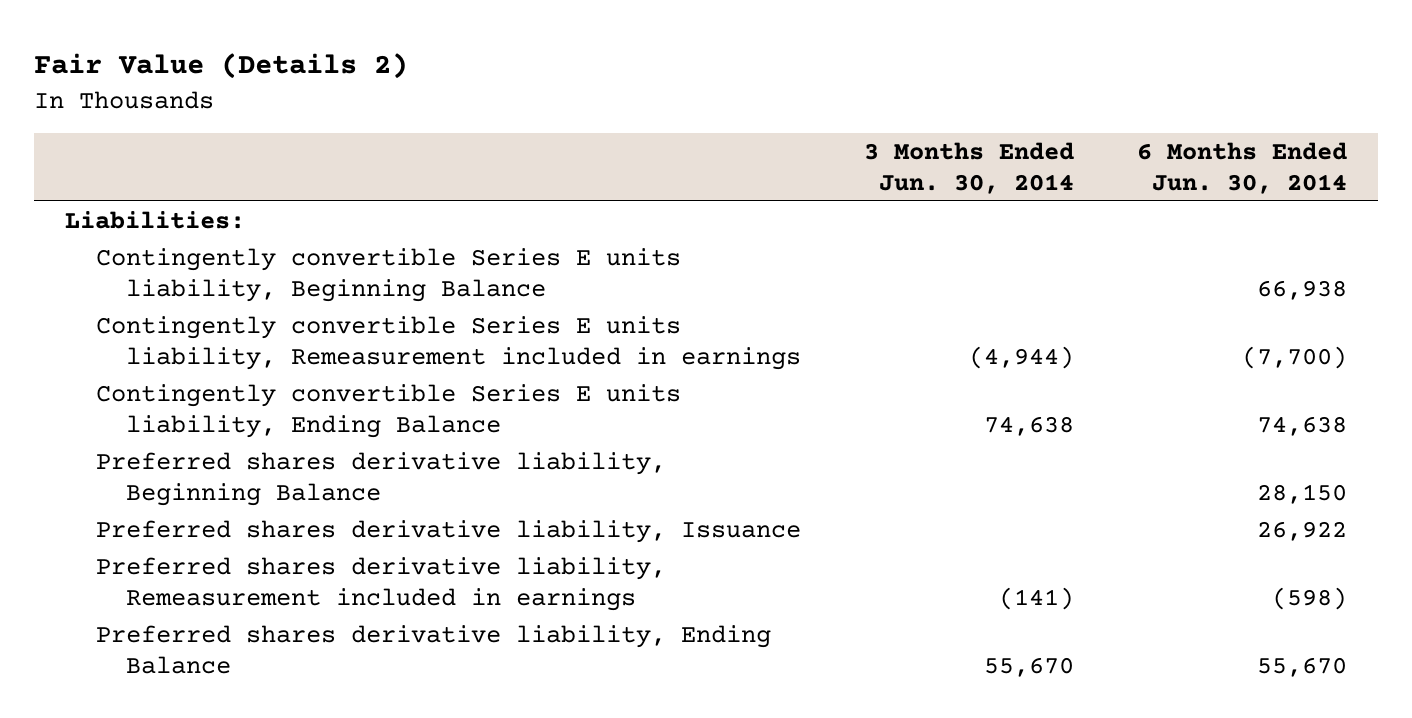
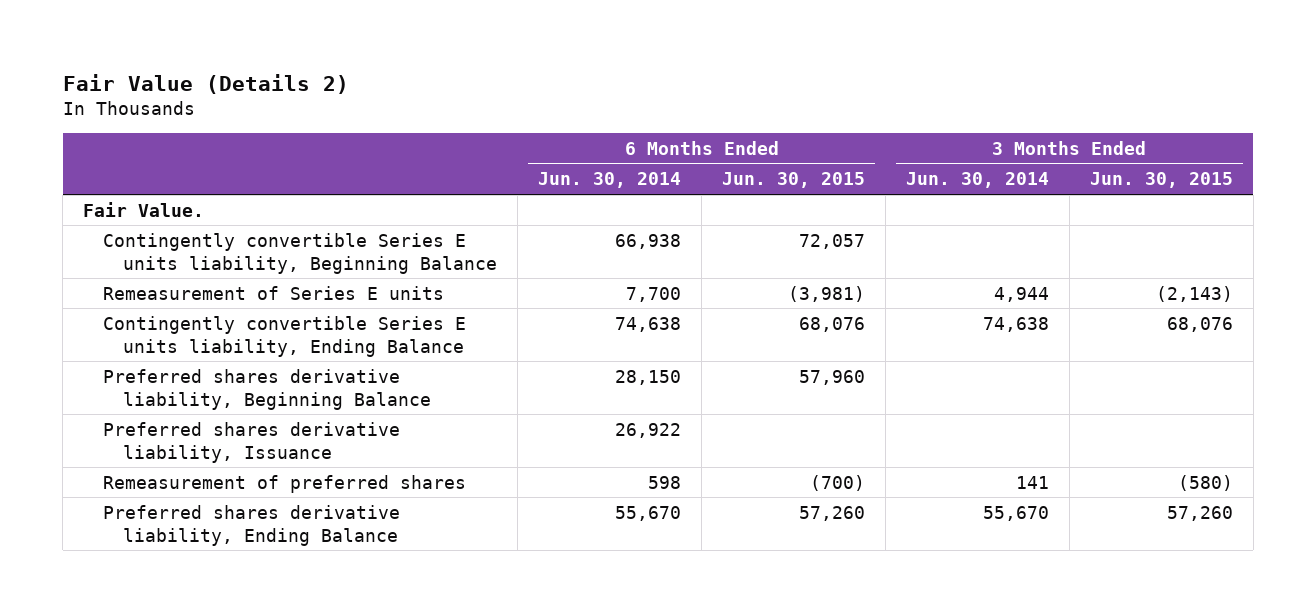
- | 3 Months Ended Jun. 30, 2014 | 6 Months Ended Jun. 30, 2014
+ | 6 Months Ended Jun. 30, 2014 | 6 Months Ended Jun. 30, 2015 | 3 Months Ended Jun. 30, 2014 | 3 Months Ended Jun. 30, 2015
- Liabilities:
+ Fair Value.
- Contingently convertible Series E units liability, Remeasurement included in earnings | (4,944) | (7,700)
+ Remeasurement of Series E units | 7,700 | (3,981) | 4,944 | (2,143)
- Preferred shares derivative liability, Remeasurement included in earnings | (141) | (598)
+ Remeasurement of preferred shares | 598 | (700) | 141 | (580)

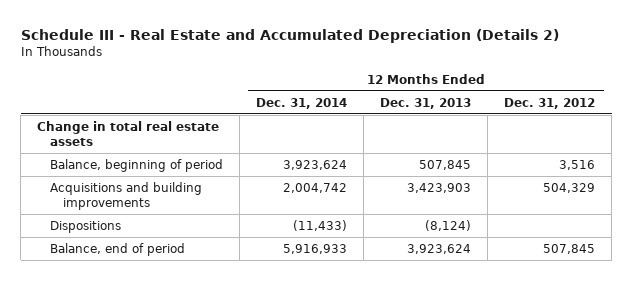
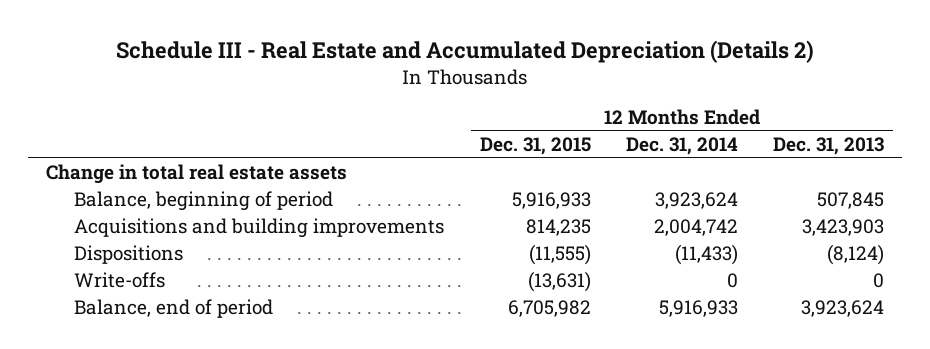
- | 12 Months Ended Dec. 31, 2014 | 12 Months Ended Dec. 31, 2013 | 12 Months Ended Dec. 31, 2012
+ | 12 Months Ended Dec. 31, 2015 | 12 Months Ended Dec. 31, 2014 | 12 Months Ended Dec. 31, 2013
+ Write-offs | (13,631) | 0 | 0

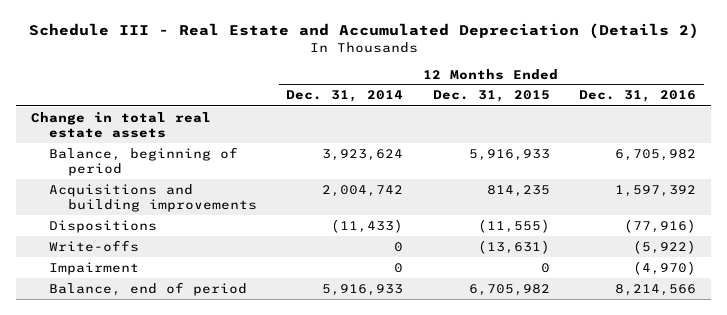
- | 12 Months Ended Dec. 31, 2015 | 12 Months Ended Dec. 31, 2014 | 12 Months Ended Dec. 31, 2013
+ | 12 Months Ended Dec. 31, 2014 | 12 Months Ended Dec. 31, 2015 | 12 Months Ended Dec. 31, 2016
+ Impairment | 0 | 0 | (4,970)

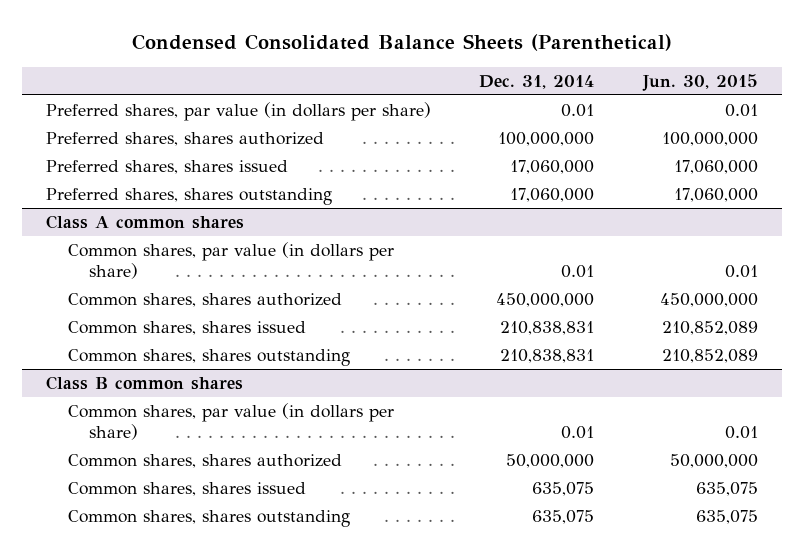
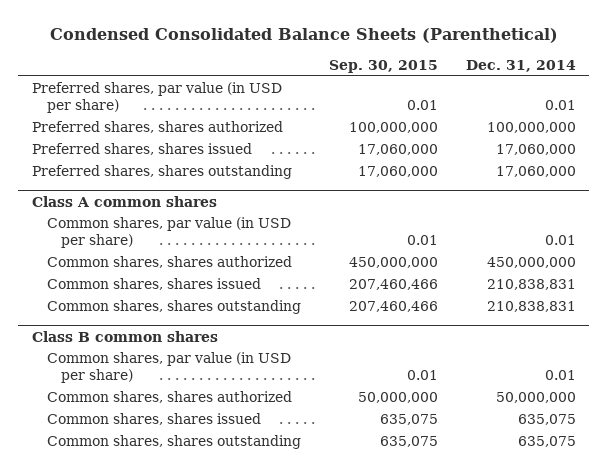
- | Dec. 31, 2014 | Jun. 30, 2015
+ | Sep. 30, 2015 | Dec. 31, 2014
- Preferred shares, par value (in dollars per share) | 0.01 | 0.01
+ Preferred shares, par value (in USD per share) | 0.01 | 0.01
@ Class A common shares
- Common shares, par value (in dollars per share) | 0.01 | 0.01
+ Common shares, par value (in USD per share) | 0.01 | 0.01
@ Class B common shares
- Common shares, par value (in dollars per share) | 0.01 | 0.01
+ Common shares, par value (in USD per share) | 0.01 | 0.01

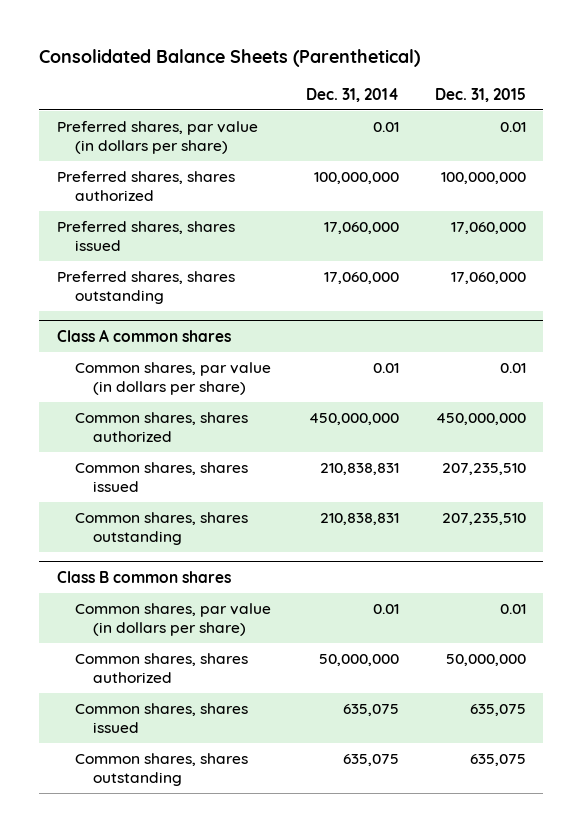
- Condensed Consolidated Balance Sheets (Parenthetical)
+ Consolidated Balance Sheets (Parenthetical)
- | Sep. 30, 2015 | Dec. 31, 2014
+ | Dec. 31, 2014 | Dec. 31, 2015
- Preferred shares, par value (in USD per share) | 0.01 | 0.01
+ Preferred shares, par value (in dollars per share) | 0.01 | 0.01
@ Class A common shares
- Common shares, par value (in USD per share) | 0.01 | 0.01
+ Common shares, par value (in dollars per share) | 0.01 | 0.01
@ Class B common shares
- Common shares, par value (in USD per share) | 0.01 | 0.01
+ Common shares, par value (in dollars per share) | 0.01 | 0.01

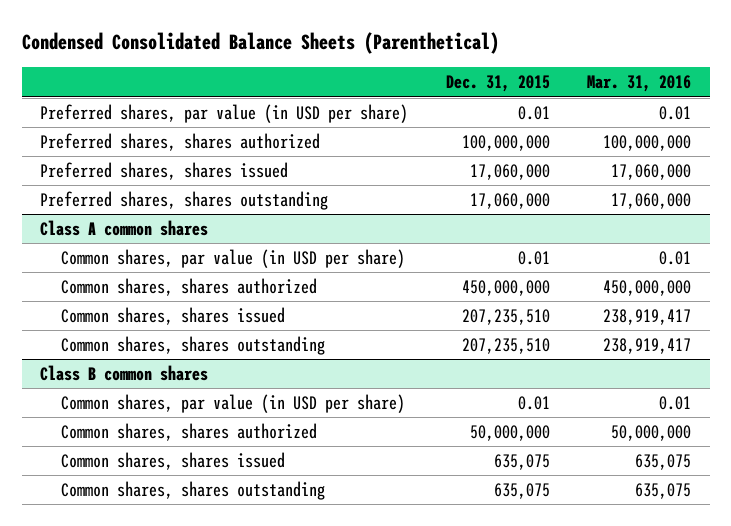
- Consolidated Balance Sheets (Parenthetical)
+ Condensed Consolidated Balance Sheets (Parenthetical)
- | Dec. 31, 2014 | Dec. 31, 2015
+ | Dec. 31, 2015 | Mar. 31, 2016
- Preferred shares, par value (in dollars per share) | 0.01 | 0.01
+ Preferred shares, par value (in USD per share) | 0.01 | 0.01
@ Class A common shares
- Common shares, par value (in dollars per share) | 0.01 | 0.01
+ Common shares, par value (in USD per share) | 0.01 | 0.01
@ Class B common shares
- Common shares, par value (in dollars per share) | 0.01 | 0.01
+ Common shares, par value (in USD per share) | 0.01 | 0.01

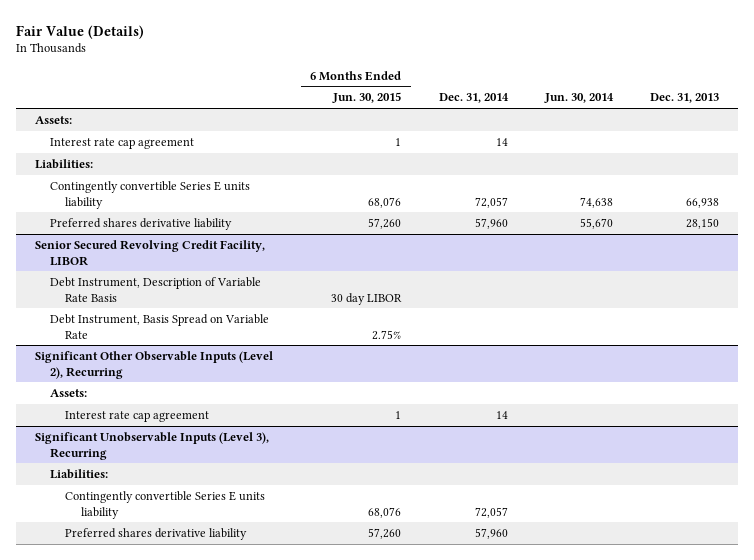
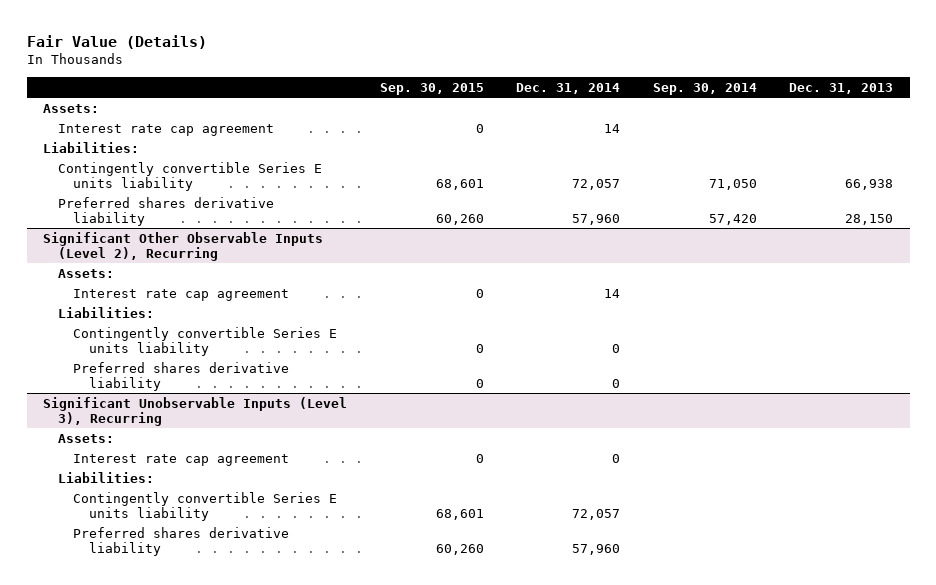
- | 6 Months Ended Jun. 30, 2015 | Dec. 31, 2014 | Jun. 30, 2014 | Dec. 31, 2013
+ | Sep. 30, 2015 | Dec. 31, 2014 | Sep. 30, 2014 | Dec. 31, 2013
- Senior Secured Revolving Credit Facility, LIBOR
- Debt Instrument, Description of Variable Rate Basis | 30 day LIBOR | | |
- Debt Instrument, Basis Spread on Variable Rate | 2.75% | | |
@ Significant Other Observable Inputs (Level 2), Recurring
+ Liabilities:
+ Contingently convertible Series E units liability | 0 | 0 | |
+ Preferred shares derivative liability | 0 | 0 | |
@ Significant Unobservable Inputs (Level 3), Recurring
+ Assets:
+ Interest rate cap agreement | 0 | 0 | |

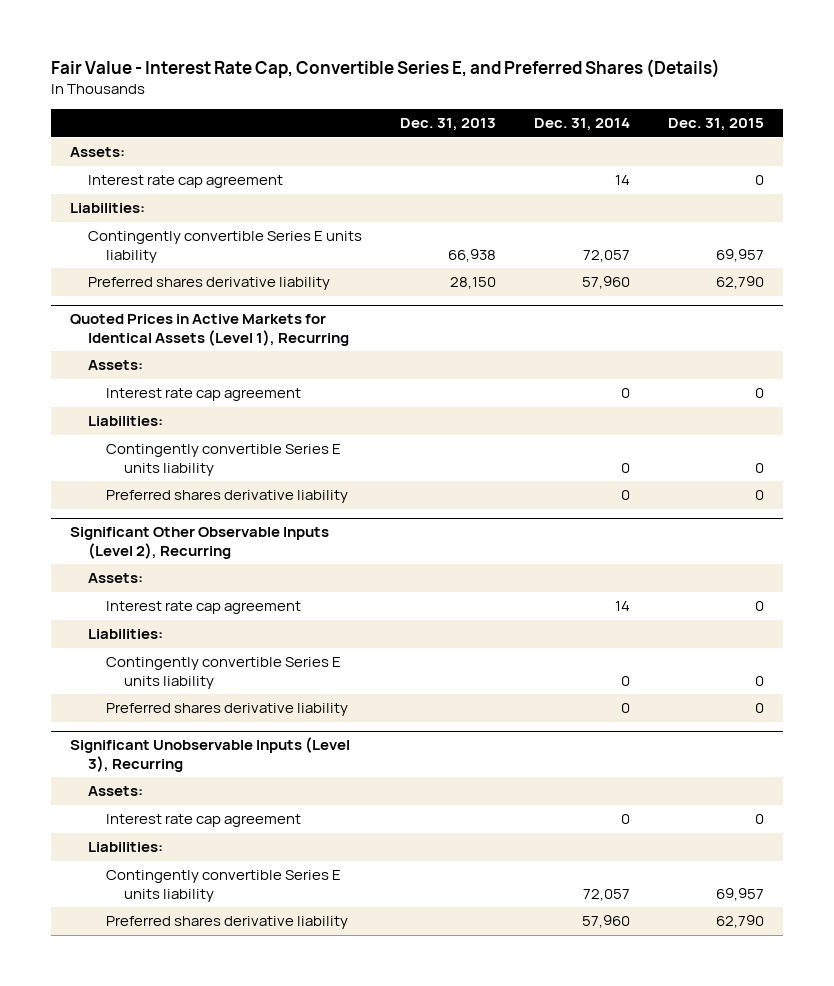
- Fair Value (Details)
+ Fair Value - Interest Rate Cap, Convertible Series E, and Preferred Shares (Details)
- | Sep. 30, 2015 | Dec. 31, 2014 | Sep. 30, 2014 | Dec. 31, 2013
+ | Dec. 31, 2013 | Dec. 31, 2014 | Dec. 31, 2015
+ Quoted Prices in Active Markets for Identical Assets (Level 1), Recurring
+ Assets:
+ Interest rate cap agreement | | 0 | 0
+ Liabilities:
+ Contingently convertible Series E units liability | | 0 | 0
+ Preferred shares derivative liability | | 0 | 0

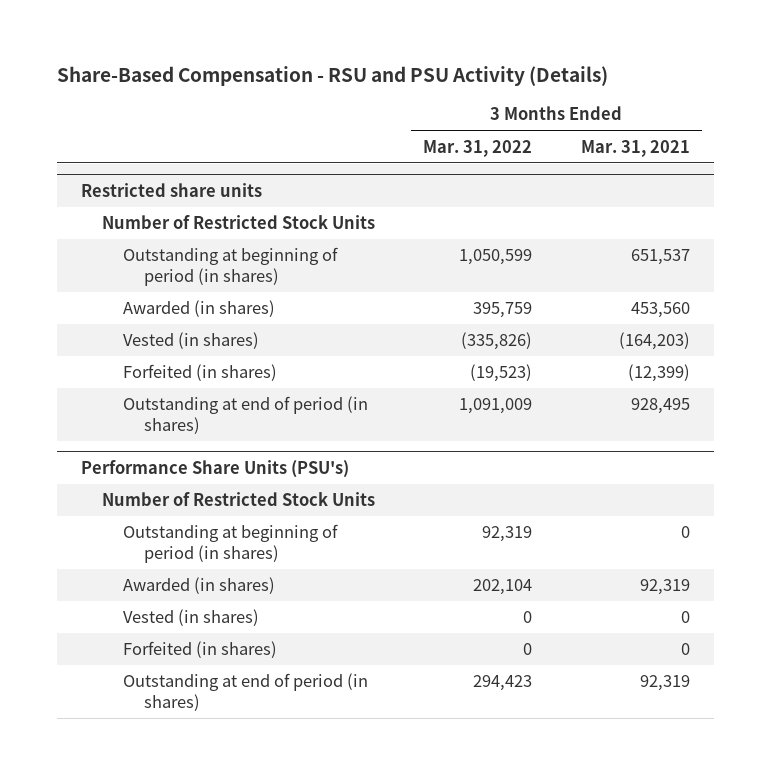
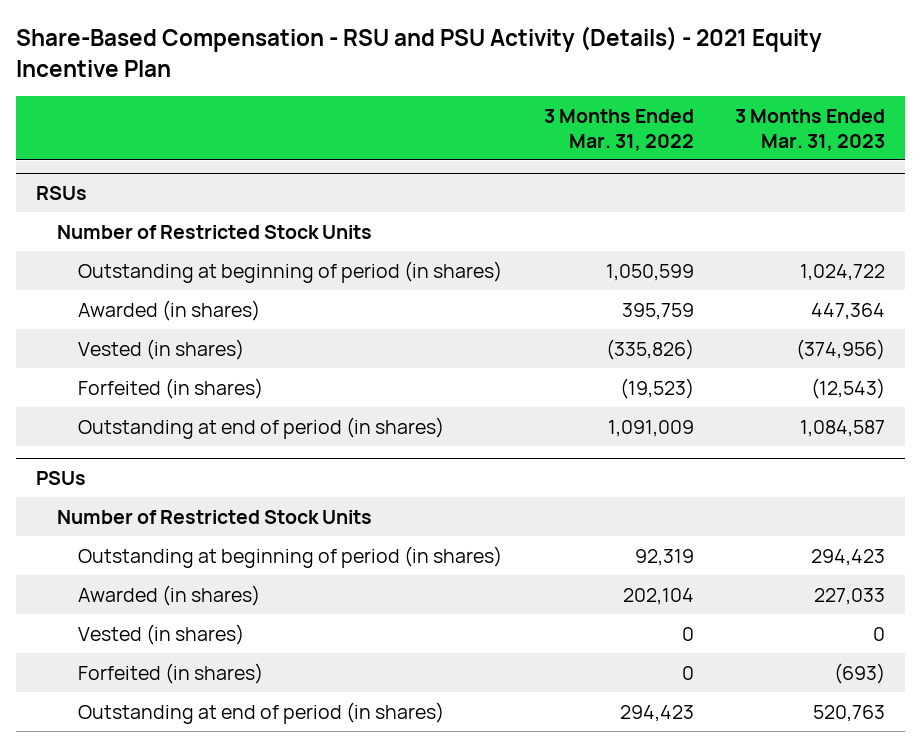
- Share-Based Compensation - RSU and PSU Activity (Details)
+ Share-Based Compensation - RSU and PSU Activity (Details) - 2021 Equity Incentive Plan
- | 3 Months Ended Mar. 31, 2022 | 3 Months Ended Mar. 31, 2021
+ | 3 Months Ended Mar. 31, 2022 | 3 Months Ended Mar. 31, 2023
- Restricted share units
+ RSUs
- Performance Share Units (PSU's)
+ PSUs

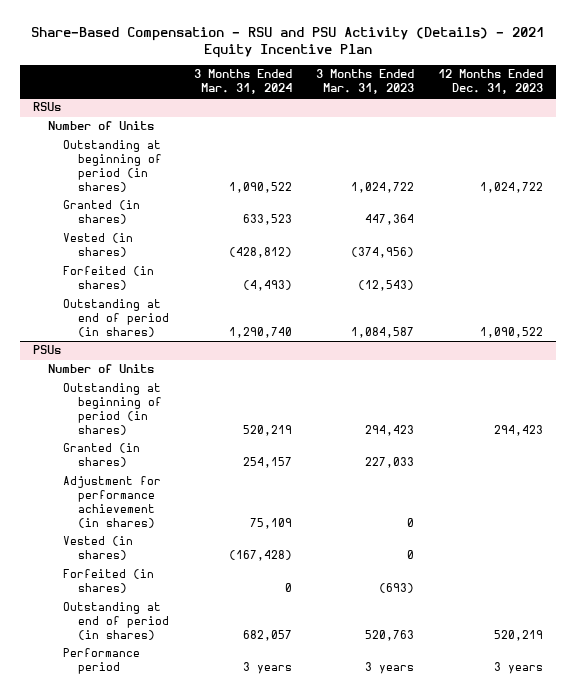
- | 3 Months Ended Mar. 31, 2022 | 3 Months Ended Mar. 31, 2023
+ | 3 Months Ended Mar. 31, 2024 | 3 Months Ended Mar. 31, 2023 | 12 Months Ended Dec. 31, 2023
@ RSUs
- Number of Restricted Stock Units
+ Number of Units
- Awarded (in shares) | 395,759 | 447,364
+ Granted (in shares) | 633,523 | 447,364 |
@ PSUs
- Number of Restricted Stock Units
+ Number of Units
- Awarded (in shares) | 202,104 | 227,033
+ Granted (in shares) | 254,157 | 227,033 |
+ Adjustment for performance achievement (in shares) | 75,109 | 0 |
+ Performance period | 3 years | 3 years | 3 years

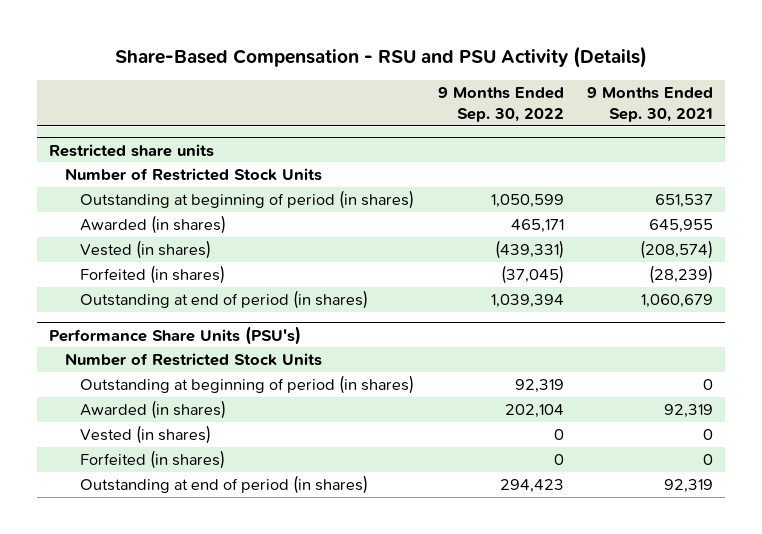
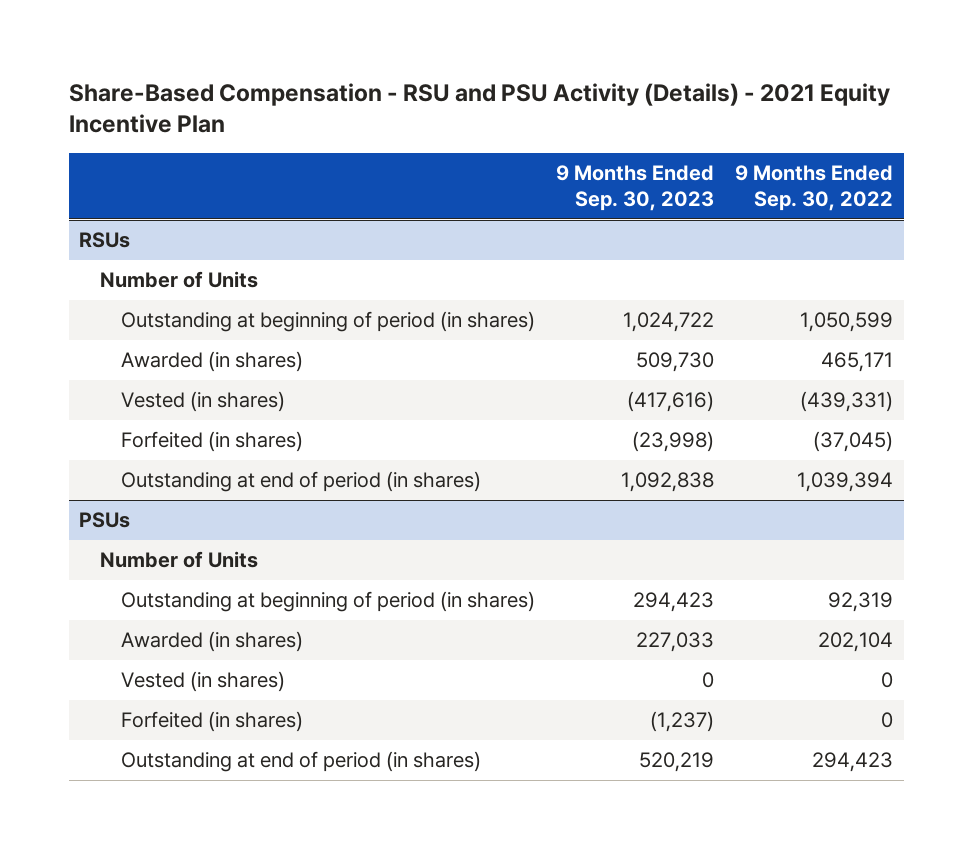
- Share-Based Compensation - RSU and PSU Activity (Details)
+ Share-Based Compensation - RSU and PSU Activity (Details) - 2021 Equity Incentive Plan
- | 9 Months Ended Sep. 30, 2022 | 9 Months Ended Sep. 30, 2021
+ | 9 Months Ended Sep. 30, 2023 | 9 Months Ended Sep. 30, 2022
- Restricted share units
- Number of Restricted Stock Units
+ RSUs
+ Number of Units
- Performance Share Units (PSU's)
- Number of Restricted Stock Units
+ PSUs
+ Number of Units

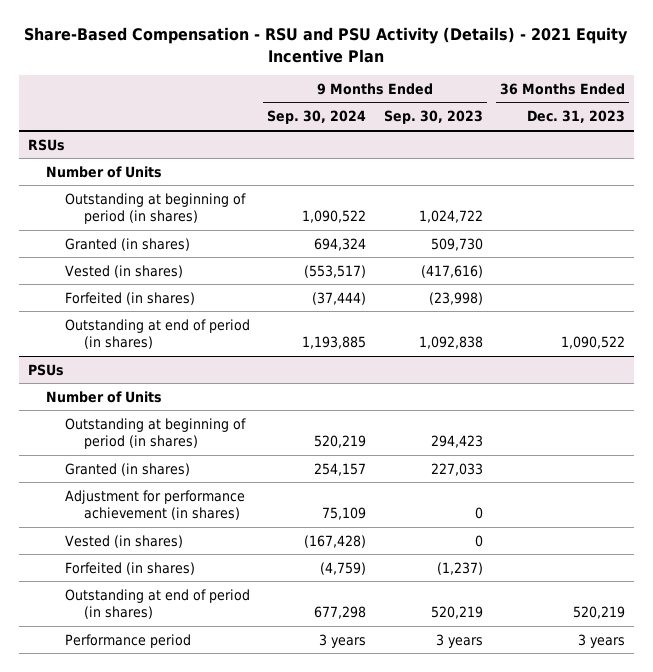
- | 9 Months Ended Sep. 30, 2023 | 9 Months Ended Sep. 30, 2022
+ | 9 Months Ended Sep. 30, 2024 | 9 Months Ended Sep. 30, 2023 | 36 Months Ended Dec. 31, 2023
@ RSUs
- Awarded (in shares) | 509,730 | 465,171
+ Granted (in shares) | 694,324 | 509,730 |
@ PSUs
- Awarded (in shares) | 227,033 | 202,104
+ Granted (in shares) | 254,157 | 227,033 |
+ Adjustment for performance achievement (in shares) | 75,109 | 0 |
+ Performance period | 3 years | 3 years | 3 years

